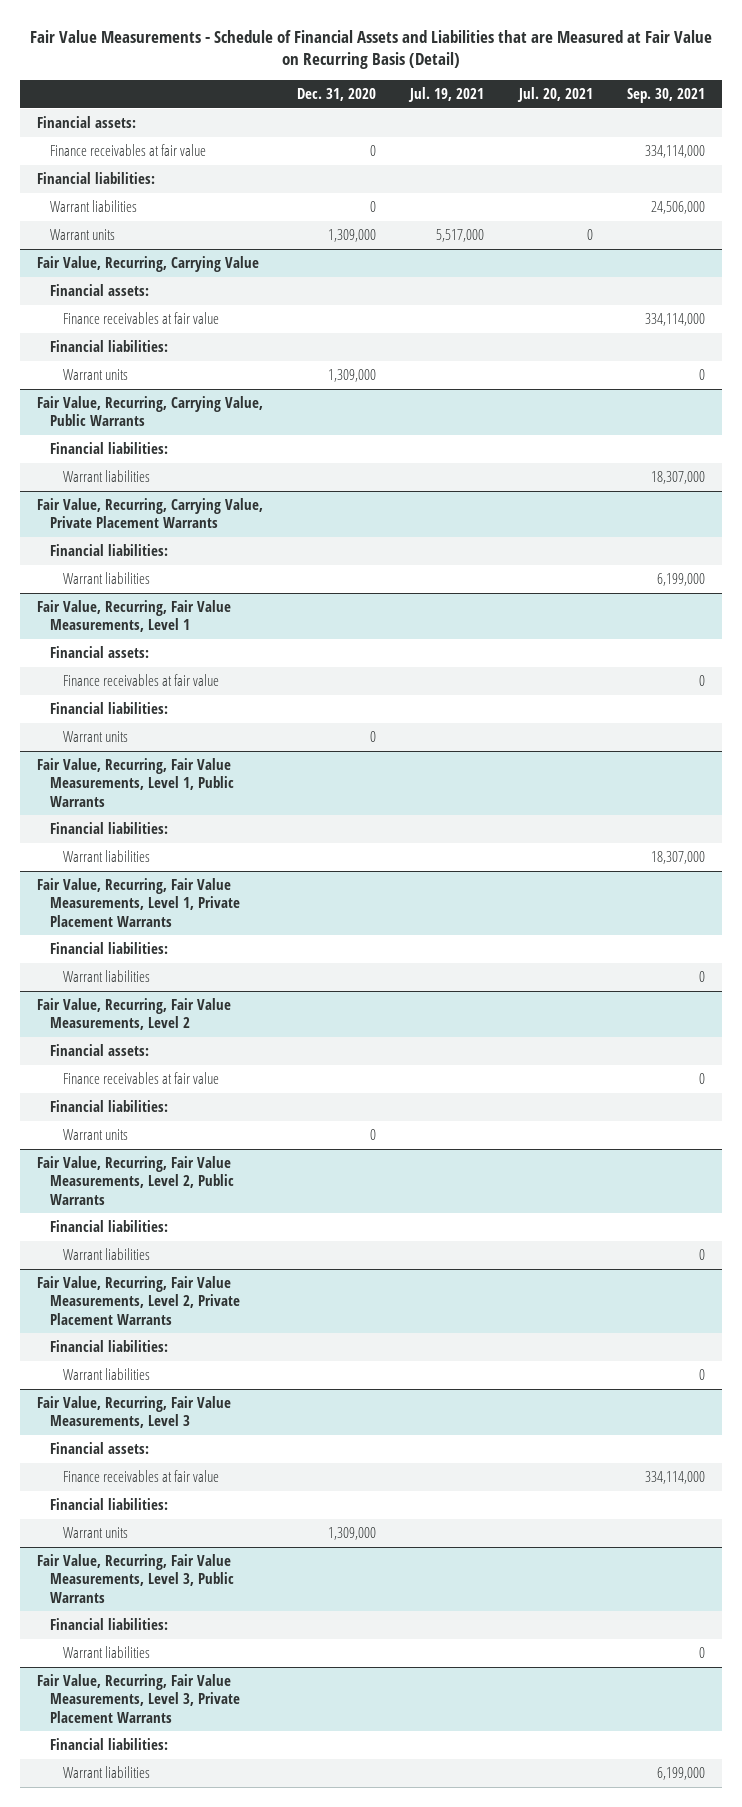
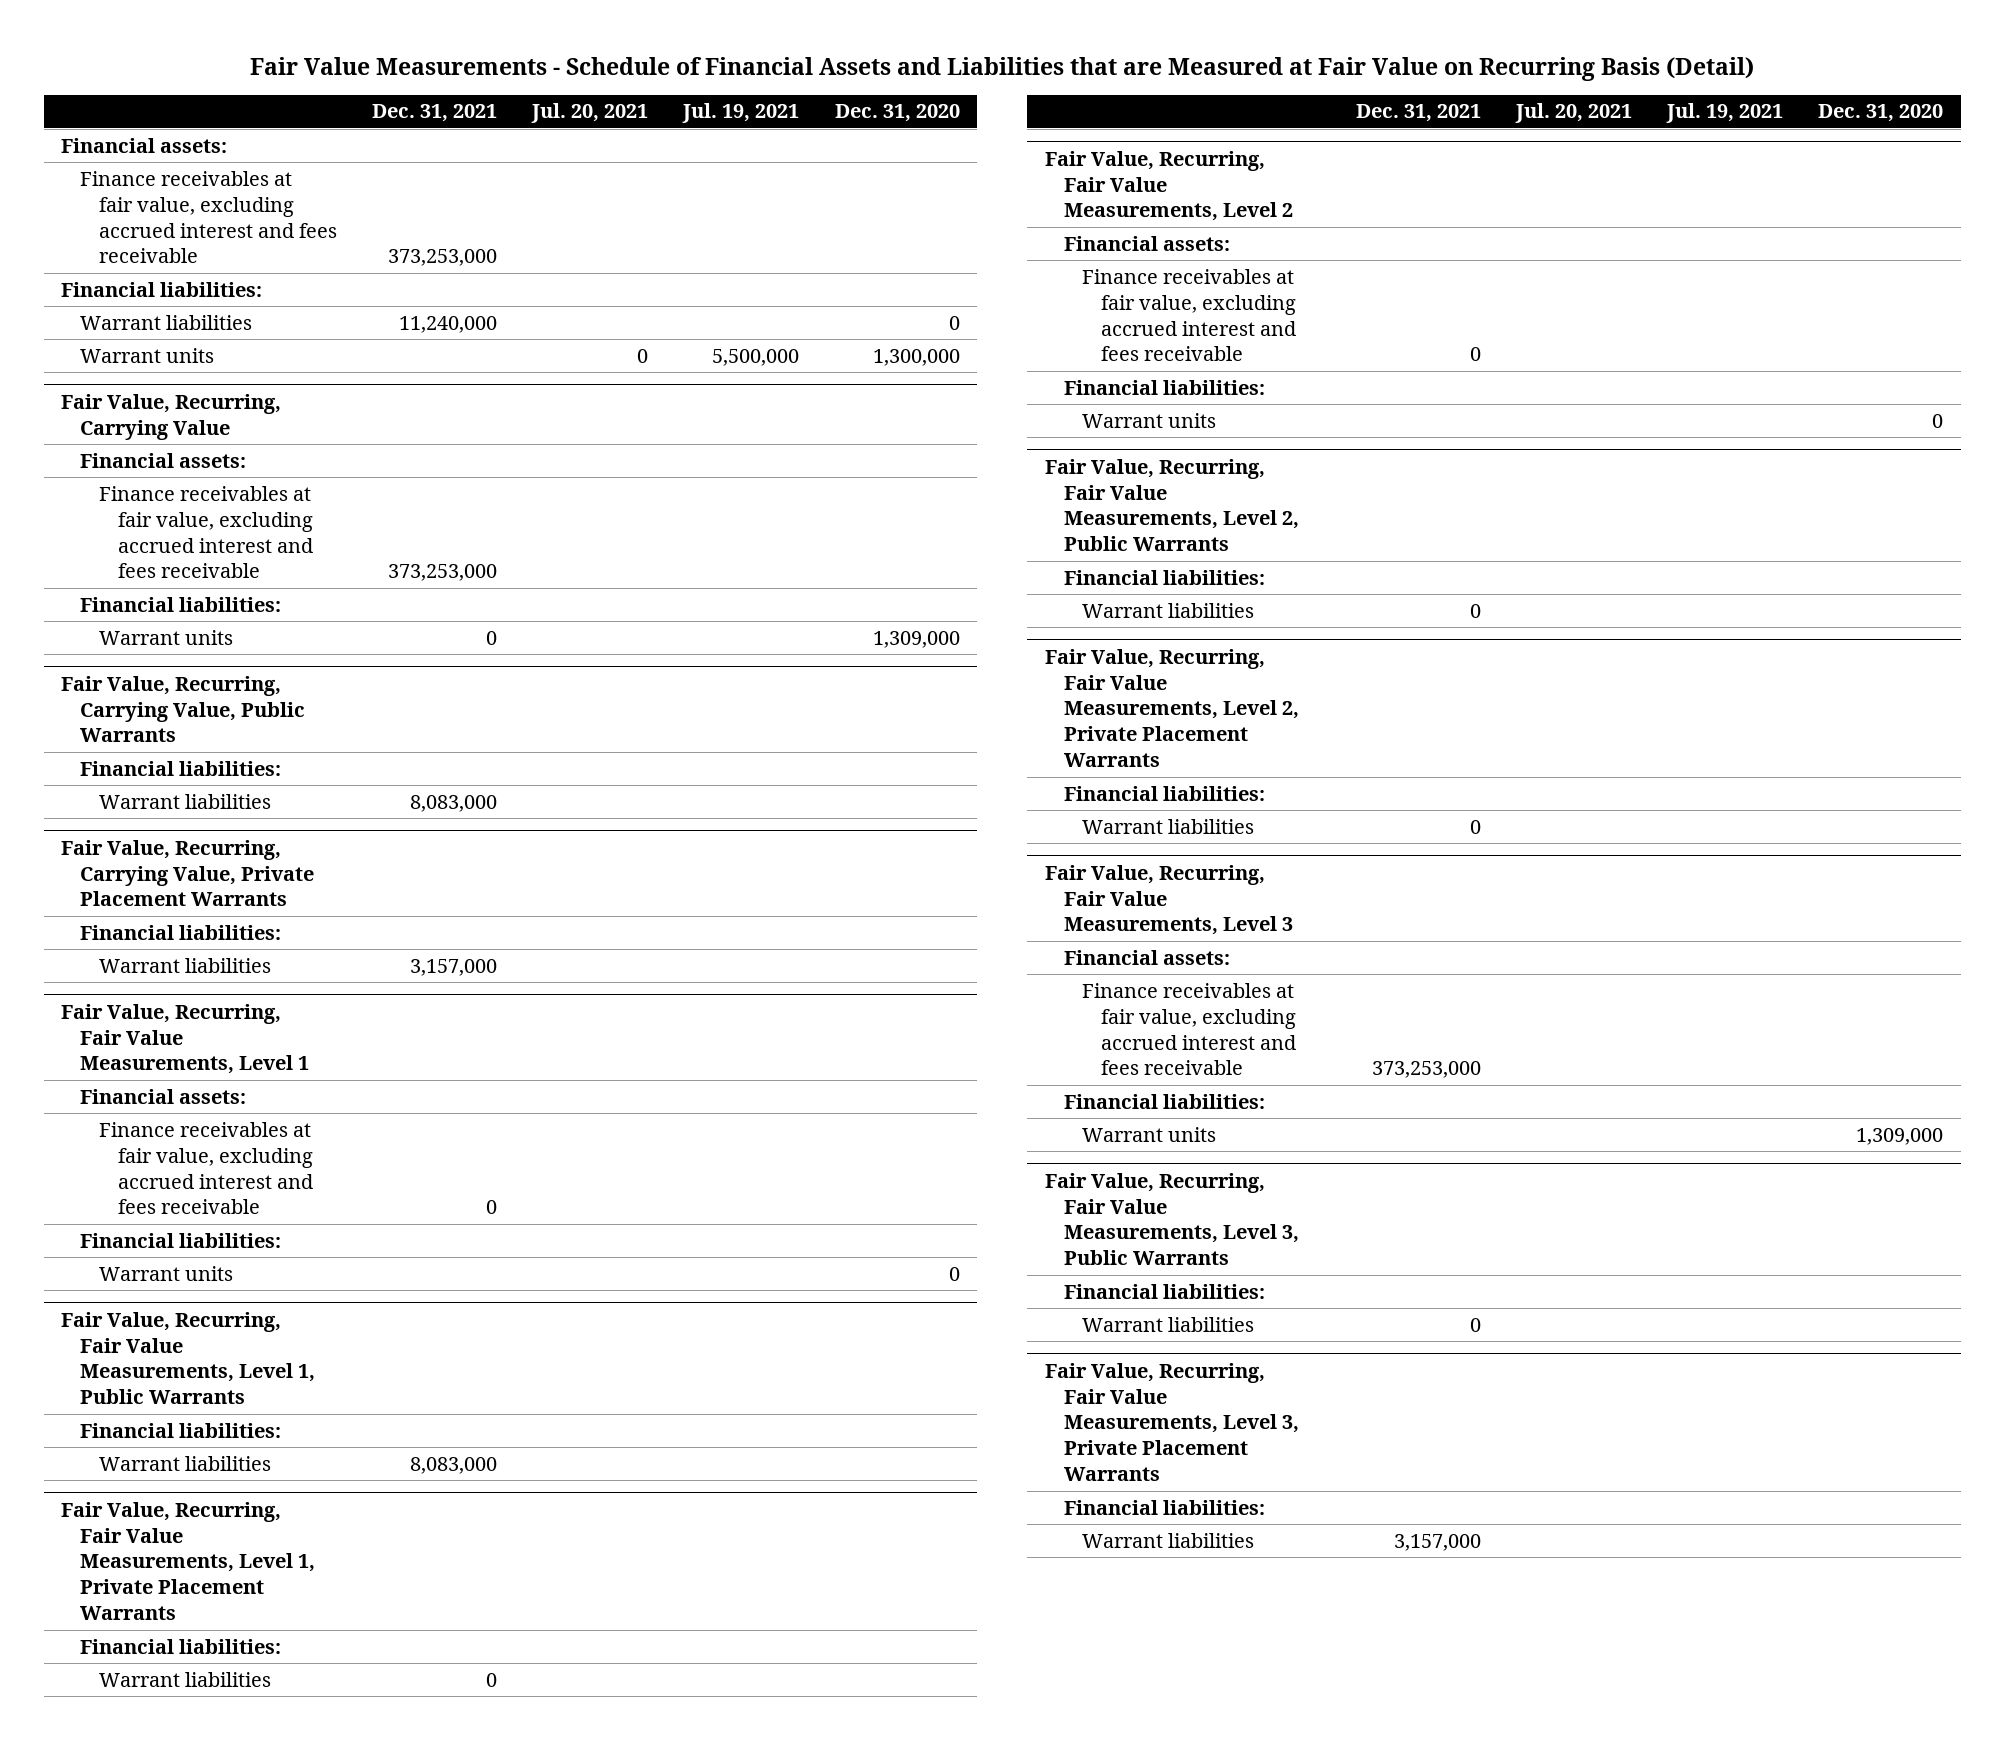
- | Dec. 31, 2020 | Jul. 19, 2021 | Jul. 20, 2021 | Sep. 30, 2021
+ | Dec. 31, 2021 | Jul. 20, 2021 | Jul. 19, 2021 | Dec. 31, 2020
- Finance receivables at fair value | 0 | | | 334,114,000
+ Finance receivables at fair value, excluding accrued interest and fees receivable | 373,253,000 | | |
- Warrant units | 1,309,000 | 5,517,000 | 0 |
+ Warrant units | | 0 | 5,500,000 | 1,300,000
@ Fair Value, Recurring, Carrying Value
- Finance receivables at fair value | | | | 334,114,000
+ Finance receivables at fair value, excluding accrued interest and fees receivable | 373,253,000 | | |
@ Fair Value, Recurring, Fair Value Measurements, Level 1
- Finance receivables at fair value | | | | 0
+ Finance receivables at fair value, excluding accrued interest and fees receivable | 0 | | |
@ Fair Value, Recurring, Fair Value Measurements, Level 2
- Finance receivables at fair value | | | | 0
+ Finance receivables at fair value, excluding accrued interest and fees receivable | 0 | | |
@ Fair Value, Recurring, Fair Value Measurements, Level 3
- Finance receivables at fair value | | | | 334,114,000
+ Finance receivables at fair value, excluding accrued interest and fees receivable | 373,253,000 | | |

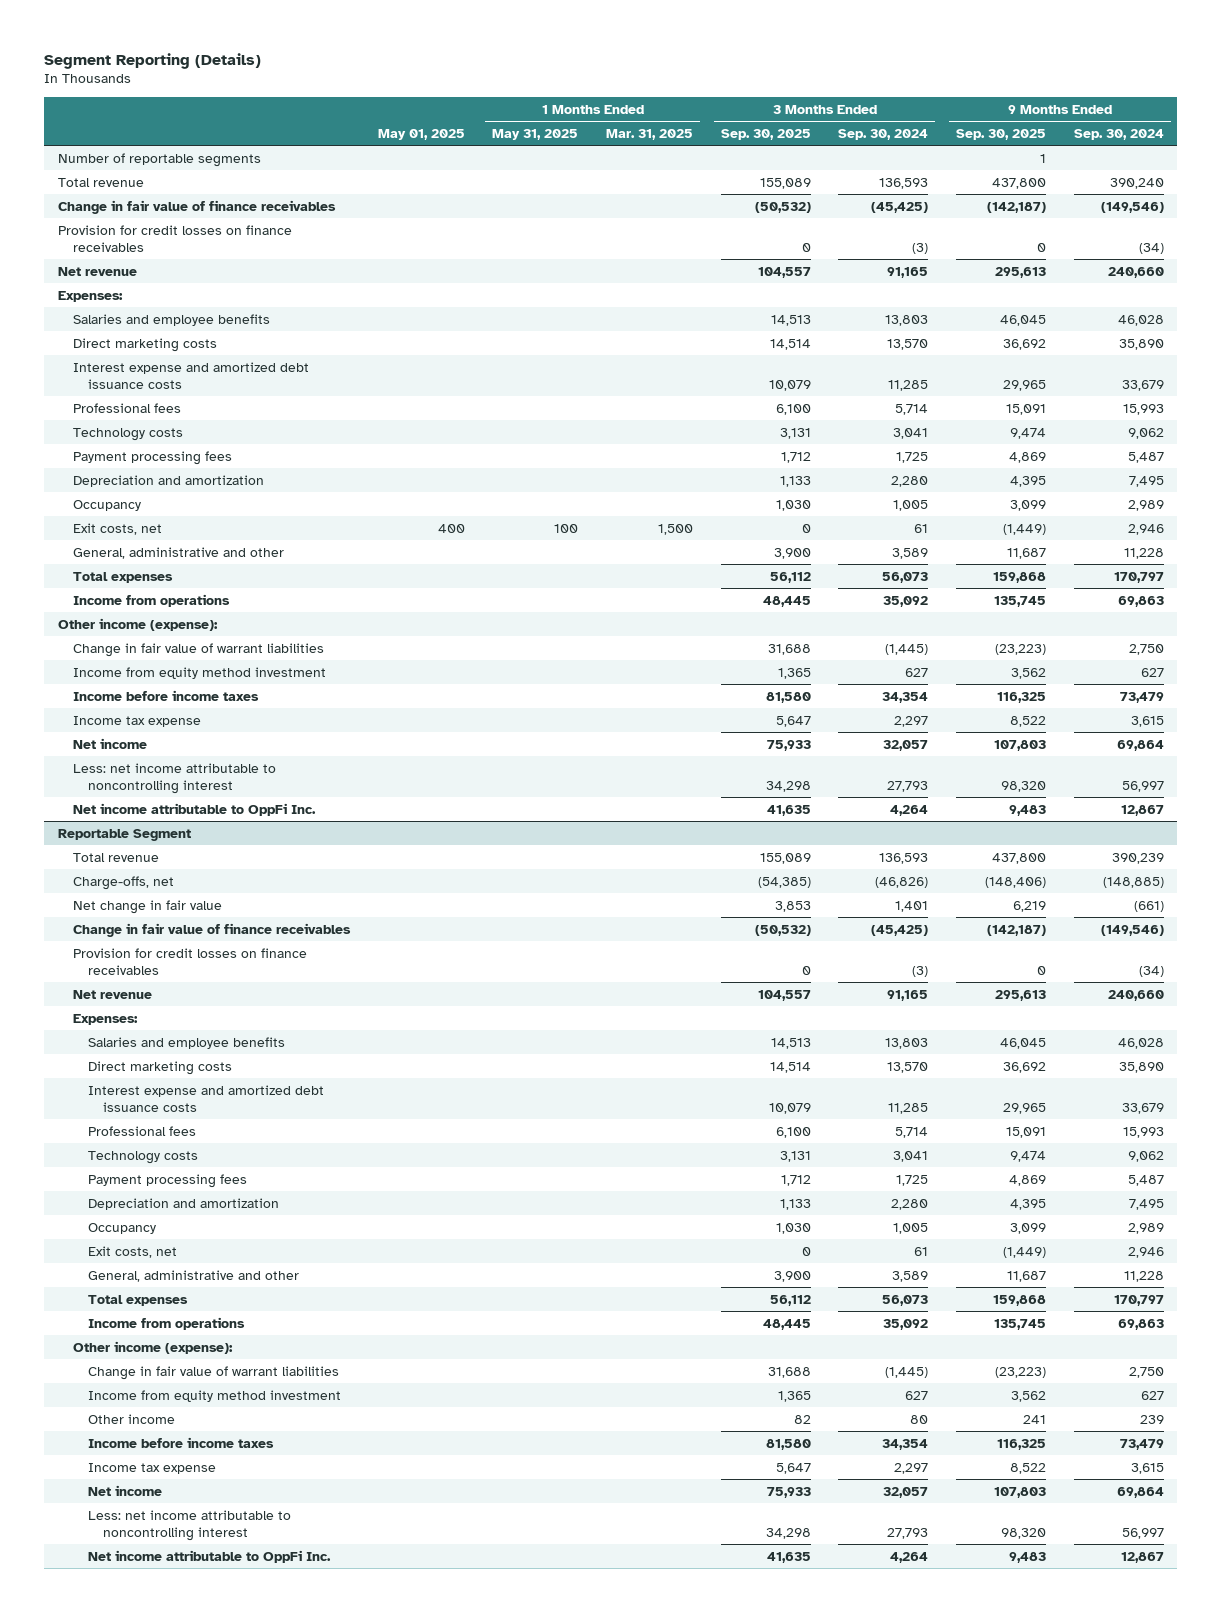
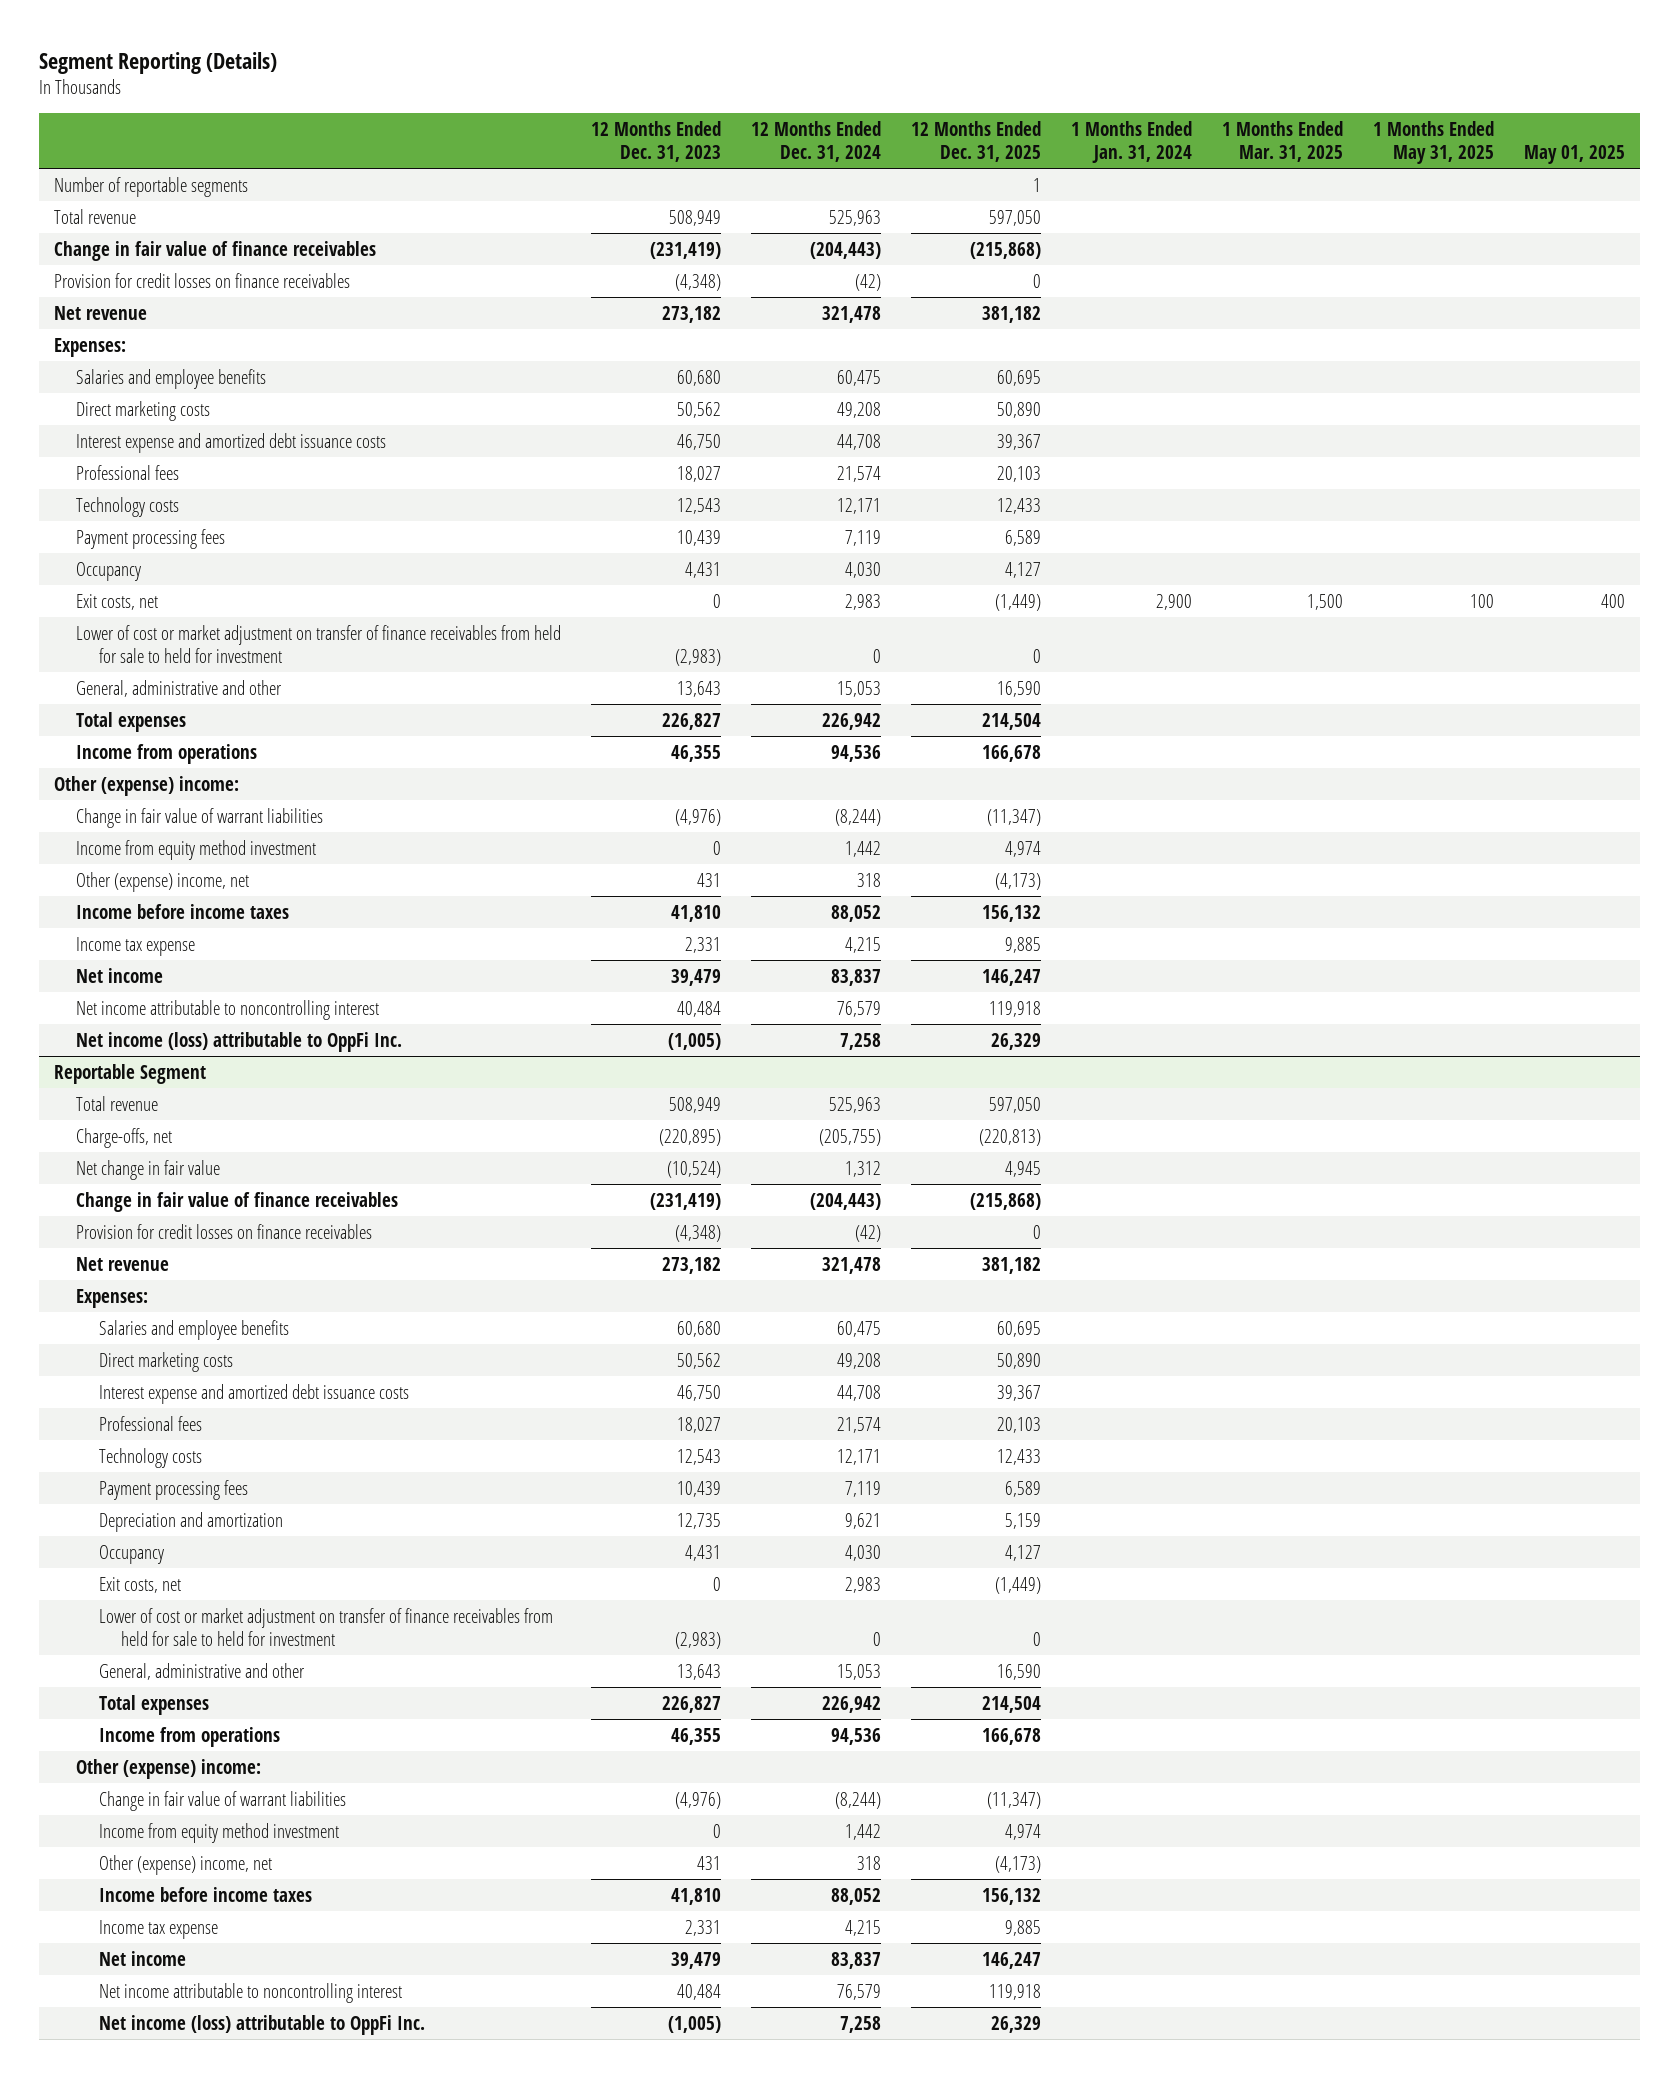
- | May 01, 2025 | 1 Months Ended May 31, 2025 | 1 Months Ended Mar. 31, 2025 | 3 Months Ended Sep. 30, 2025 | 3 Months Ended Sep. 30, 2024 | 9 Months Ended Sep. 30, 2025 | 9 Months Ended Sep. 30, 2024
+ | 12 Months Ended Dec. 31, 2023 | 12 Months Ended Dec. 31, 2024 | 12 Months Ended Dec. 31, 2025 | 1 Months Ended Jan. 31, 2024 | 1 Months Ended Mar. 31, 2025 | 1 Months Ended May 31, 2025 | May 01, 2025
- Depreciation and amortization | | | | 1,133 | 2,280 | 4,395 | 7,495
+ Lower of cost or market adjustment on transfer of finance receivables from held for sale to held for investment | (2,983) | 0 | 0 | | | |
- Other income (expense):
+ Other (expense) income:
+ Other (expense) income, net | 431 | 318 | (4,173) | | | |
- Less: net income attributable to noncontrolling interest | | | | 34,298 | 27,793 | 98,320 | 56,997
- Net income attributable to OppFi Inc. | | | | 41,635 | 4,264 | 9,483 | 12,867
+ Net income attributable to noncontrolling interest | 40,484 | 76,579 | 119,918 | | | |
+ Net income (loss) attributable to OppFi Inc. | (1,005) | 7,258 | 26,329 | | | |
@ Reportable Segment
+ Lower of cost or market adjustment on transfer of finance receivables from held for sale to held for investment | (2,983) | 0 | 0 | | | |
- Other income (expense):
+ Other (expense) income:
- Other income | | | | 82 | 80 | 241 | 239
+ Other (expense) income, net | 431 | 318 | (4,173) | | | |
- Less: net income attributable to noncontrolling interest | | | | 34,298 | 27,793 | 98,320 | 56,997
- Net income attributable to OppFi Inc. | | | | 41,635 | 4,264 | 9,483 | 12,867
+ Net income attributable to noncontrolling interest | 40,484 | 76,579 | 119,918 | | | |
+ Net income (loss) attributable to OppFi Inc. | (1,005) | 7,258 | 26,329 | | | |

